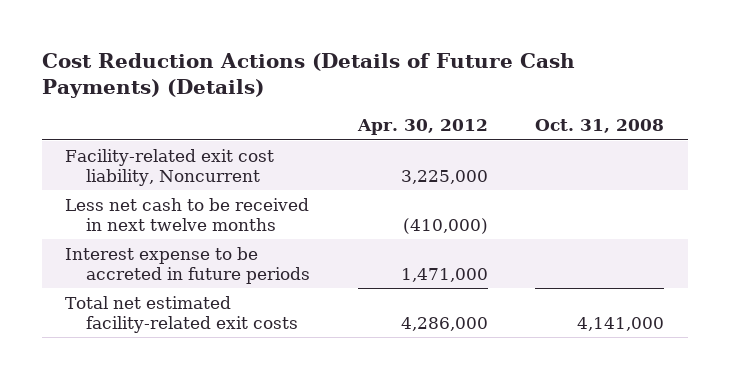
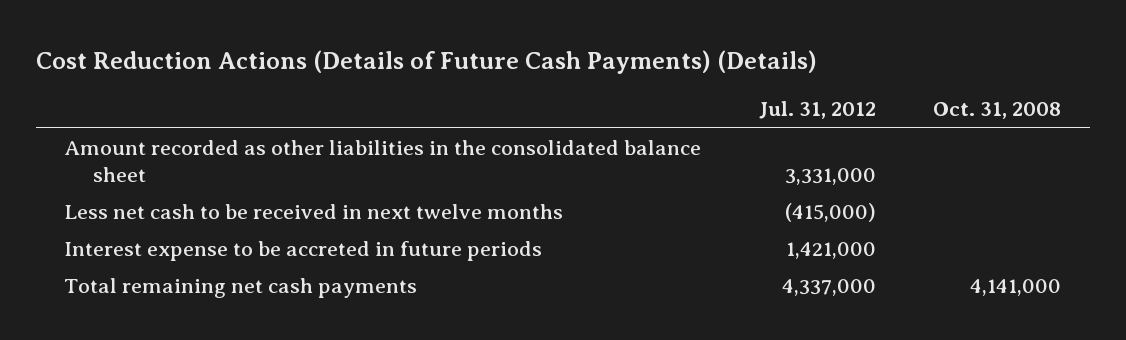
- | Apr. 30, 2012 | Oct. 31, 2008
+ | Jul. 31, 2012 | Oct. 31, 2008
- Facility-related exit cost liability, Noncurrent | 3,225,000 |
+ Amount recorded as other liabilities in the consolidated balance sheet | 3,331,000 |
- Total net estimated facility-related exit costs | 4,286,000 | 4,141,000
+ Total remaining net cash payments | 4,337,000 | 4,141,000

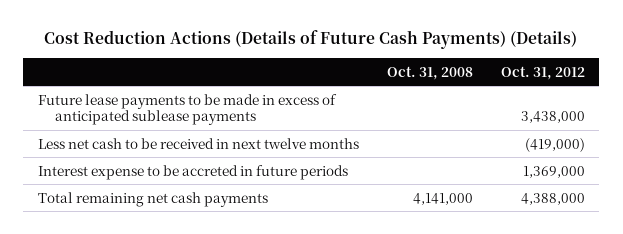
- | Jul. 31, 2012 | Oct. 31, 2008
+ | Oct. 31, 2008 | Oct. 31, 2012
- Amount recorded as other liabilities in the consolidated balance sheet | 3,331,000 |
+ Future lease payments to be made in excess of anticipated sublease payments | | 3,438,000

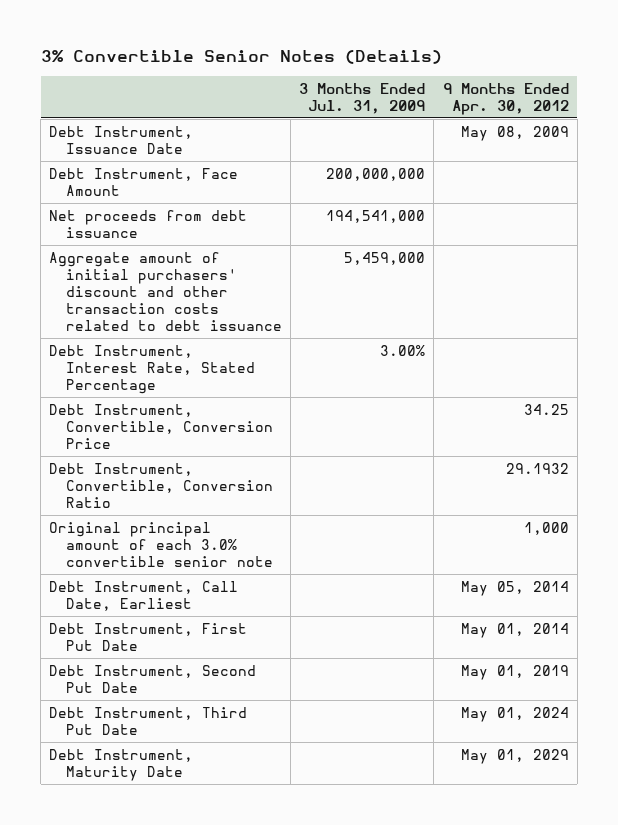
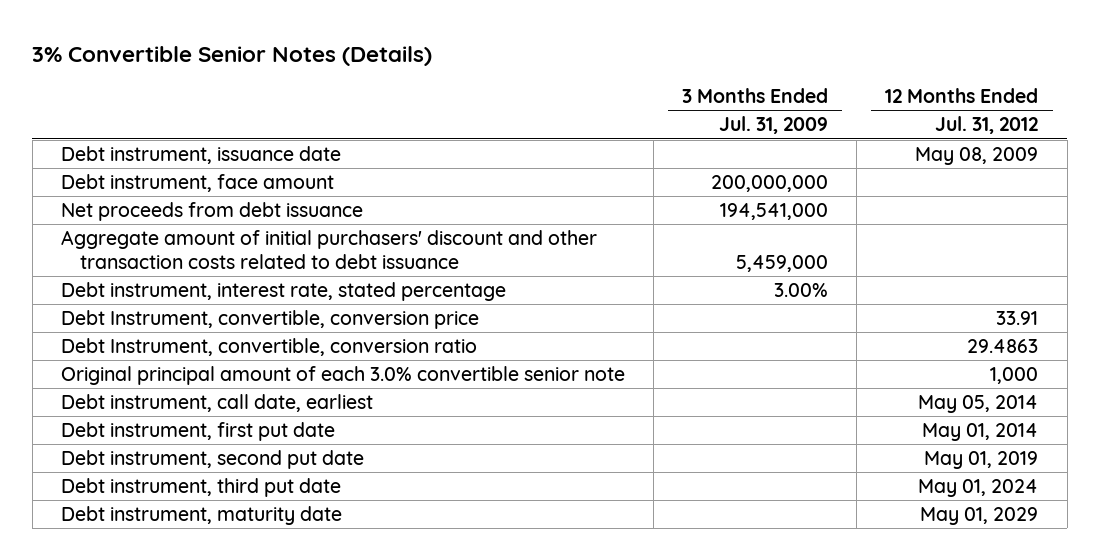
- | 3 Months Ended Jul. 31, 2009 | 9 Months Ended Apr. 30, 2012
+ | 3 Months Ended Jul. 31, 2009 | 12 Months Ended Jul. 31, 2012
- Debt Instrument, Issuance Date | | May 08, 2009
- Debt Instrument, Face Amount | 200,000,000 |
+ Debt instrument, issuance date | | May 08, 2009
+ Debt instrument, face amount | 200,000,000 |
- Debt Instrument, Interest Rate, Stated Percentage | 3.00% |
- Debt Instrument, Convertible, Conversion Price | | 34.25
- Debt Instrument, Convertible, Conversion Ratio | | 29.1932
+ Debt instrument, interest rate, stated percentage | 3.00% |
+ Debt Instrument, convertible, conversion price | | 33.91
+ Debt Instrument, convertible, conversion ratio | | 29.4863
- Debt Instrument, Call Date, Earliest | | May 05, 2014
- Debt Instrument, First Put Date | | May 01, 2014
- Debt Instrument, Second Put Date | | May 01, 2019
- Debt Instrument, Third Put Date | | May 01, 2024
- Debt Instrument, Maturity Date | | May 01, 2029
+ Debt instrument, call date, earliest | | May 05, 2014
+ Debt instrument, first put date | | May 01, 2014
+ Debt instrument, second put date | | May 01, 2019
+ Debt instrument, third put date | | May 01, 2024
+ Debt instrument, maturity date | | May 01, 2029

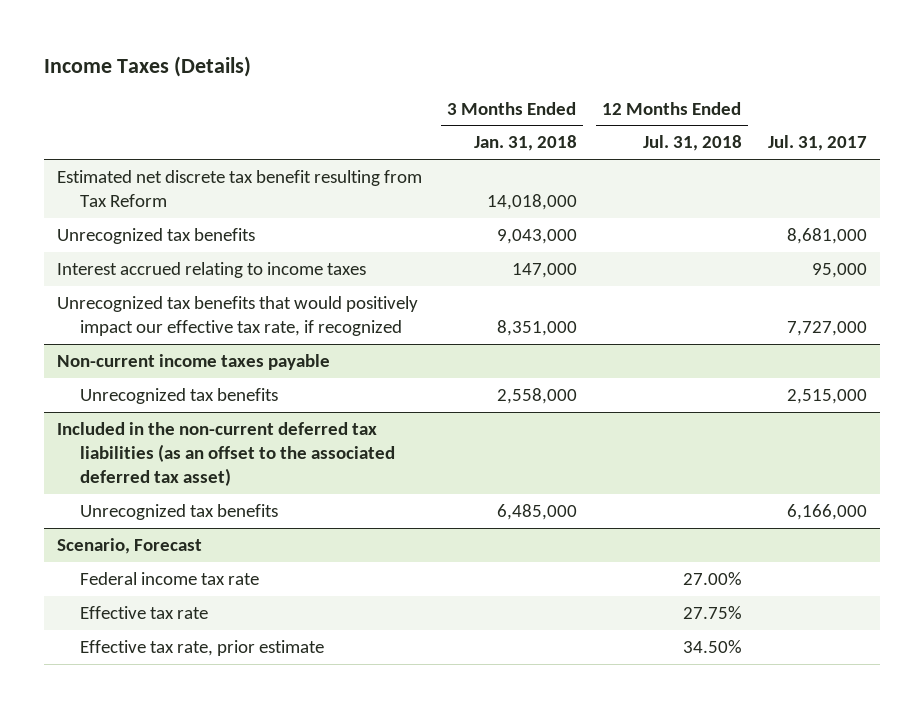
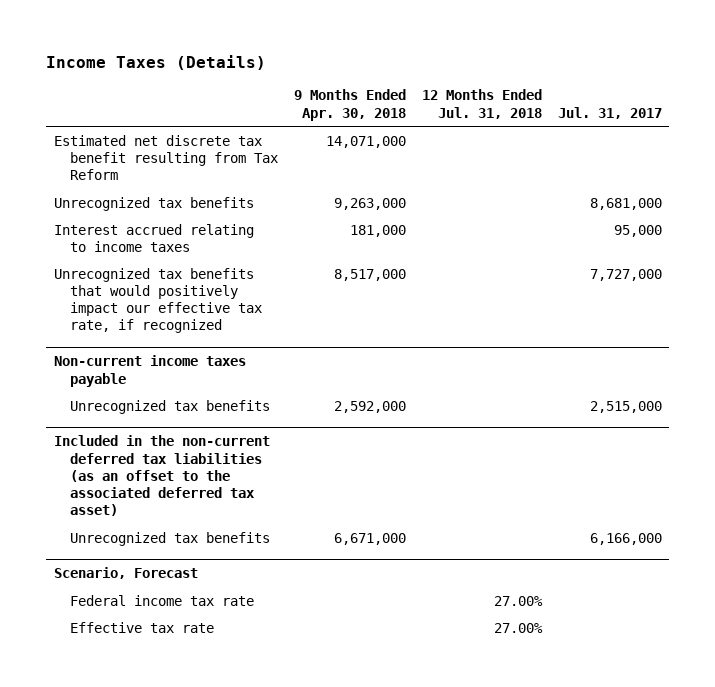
- | 3 Months Ended Jan. 31, 2018 | 12 Months Ended Jul. 31, 2018 | Jul. 31, 2017
+ | 9 Months Ended Apr. 30, 2018 | 12 Months Ended Jul. 31, 2018 | Jul. 31, 2017
@ Scenario, Forecast
- Effective tax rate | | 27.75% |
- Effective tax rate, prior estimate | | 34.50% |
+ Effective tax rate | | 27.00% |

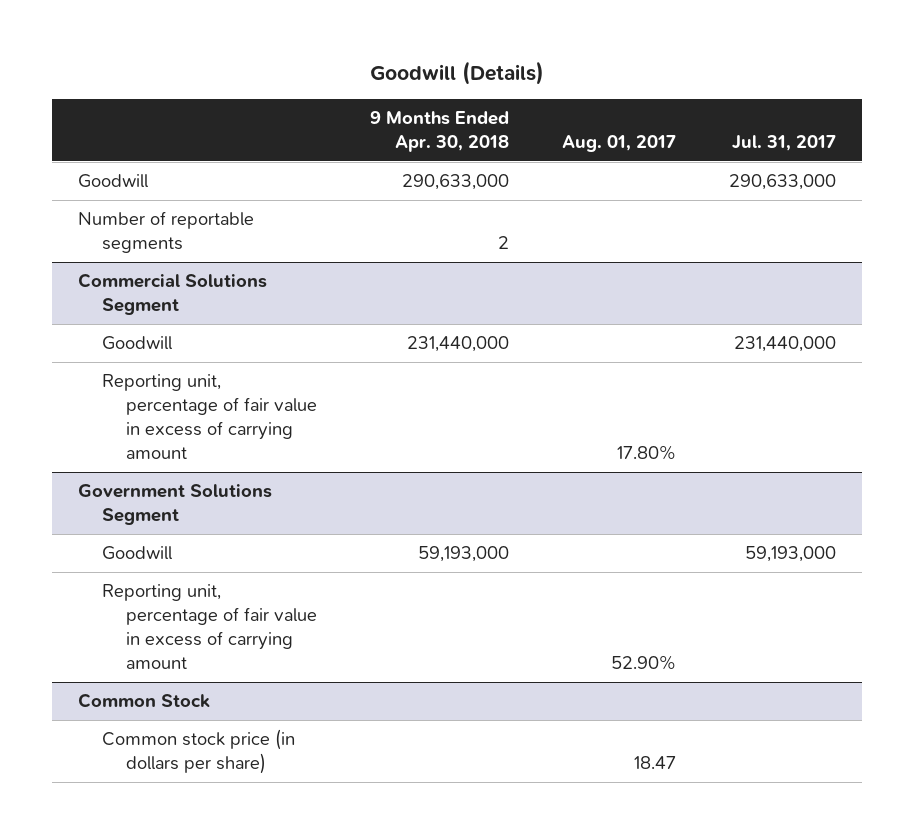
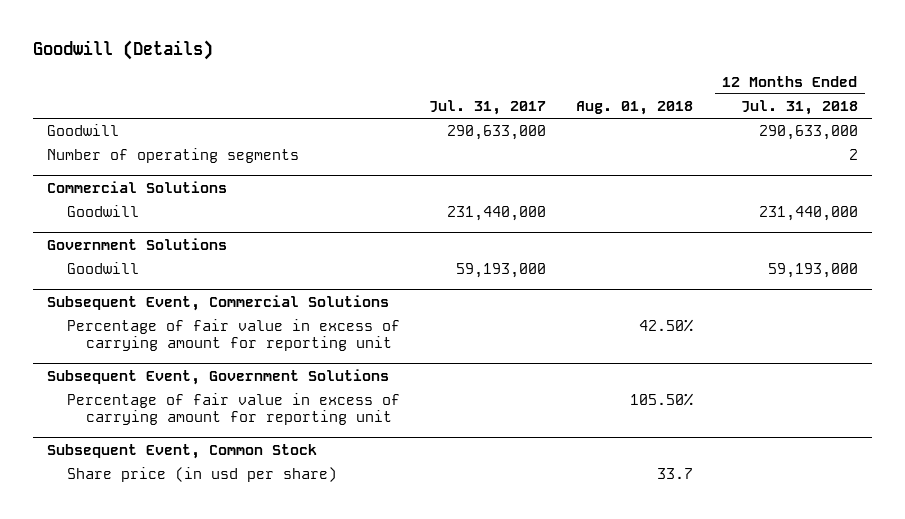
- | 9 Months Ended Apr. 30, 2018 | Aug. 01, 2017 | Jul. 31, 2017
+ | Jul. 31, 2017 | Aug. 01, 2018 | 12 Months Ended Jul. 31, 2018
- Number of reportable segments | 2 | |
- Commercial Solutions Segment
+ Number of operating segments | | | 2
+ Commercial Solutions
- Reporting unit, percentage of fair value in excess of carrying amount | | 17.80% |
- Government Solutions Segment
+ Government Solutions
- Reporting unit, percentage of fair value in excess of carrying amount | | 52.90% |
- Common Stock
- Common stock price (in dollars per share) | | 18.47 |
+ Subsequent Event, Commercial Solutions
+ Percentage of fair value in excess of carrying amount for reporting unit | | 42.50% |
+ Subsequent Event, Government Solutions
+ Percentage of fair value in excess of carrying amount for reporting unit | | 105.50% |
+ Subsequent Event, Common Stock
+ Share price (in usd per share) | | 33.7 |

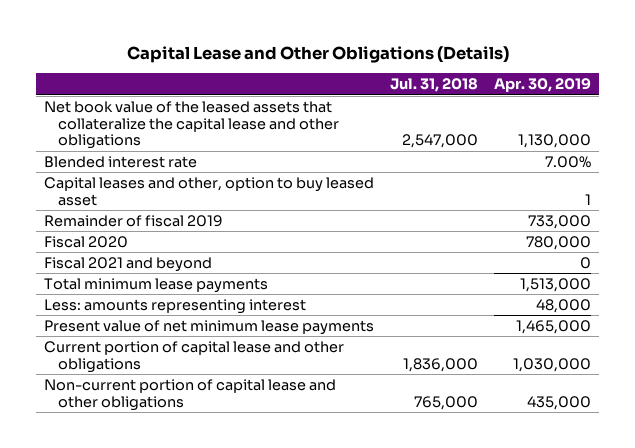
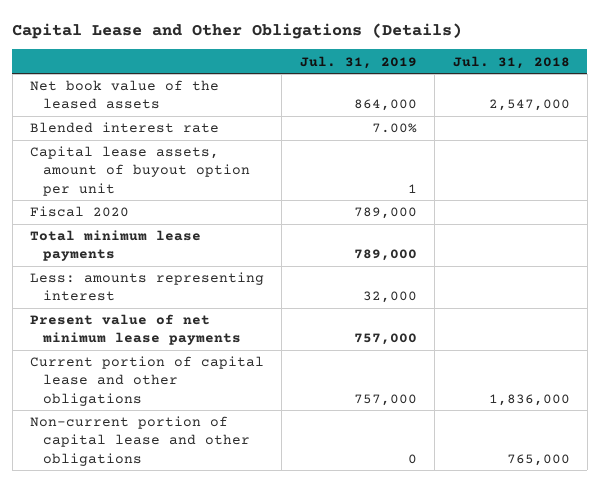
- | Jul. 31, 2018 | Apr. 30, 2019
+ | Jul. 31, 2019 | Jul. 31, 2018
- Net book value of the leased assets that collateralize the capital lease and other obligations | 2,547,000 | 1,130,000
+ Net book value of the leased assets | 864,000 | 2,547,000
- Capital leases and other, option to buy leased asset | | 1
- Remainder of fiscal 2019 | | 733,000
+ Capital lease assets, amount of buyout option per unit | 1 |
- Fiscal 2021 and beyond | | 0

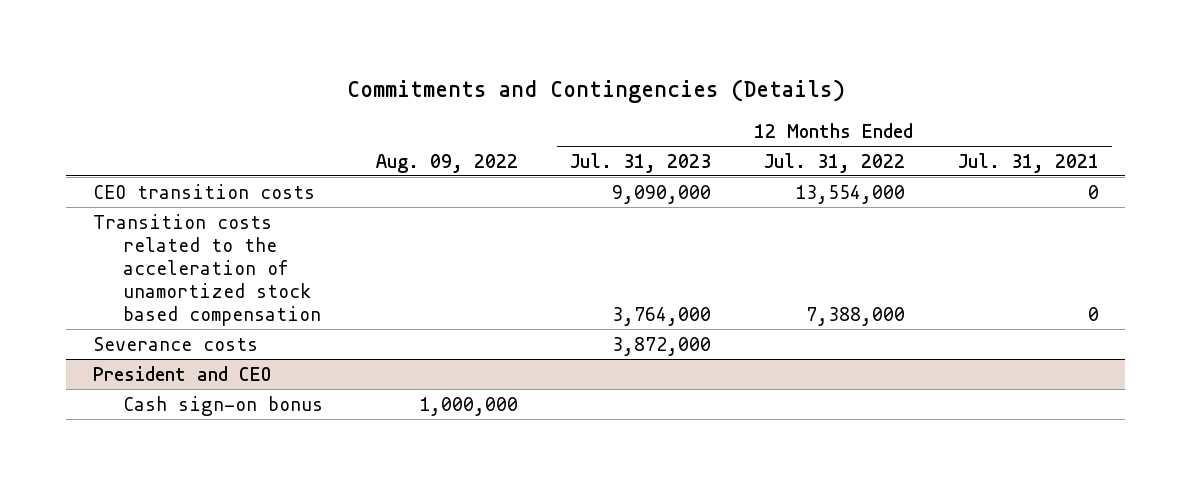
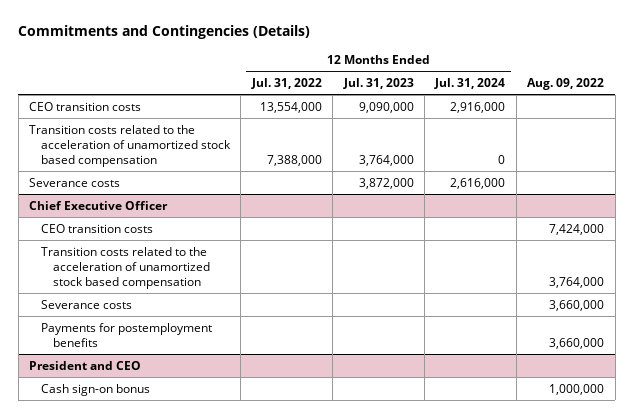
- | Aug. 09, 2022 | 12 Months Ended Jul. 31, 2023 | 12 Months Ended Jul. 31, 2022 | 12 Months Ended Jul. 31, 2021
+ | 12 Months Ended Jul. 31, 2022 | 12 Months Ended Jul. 31, 2023 | 12 Months Ended Jul. 31, 2024 | Aug. 09, 2022
+ Chief Executive Officer
+ CEO transition costs | | | | 7,424,000
+ Transition costs related to the acceleration of unamortized stock based compensation | | | | 3,764,000
+ Severance costs | | | | 3,660,000
+ Payments for postemployment benefits | | | | 3,660,000

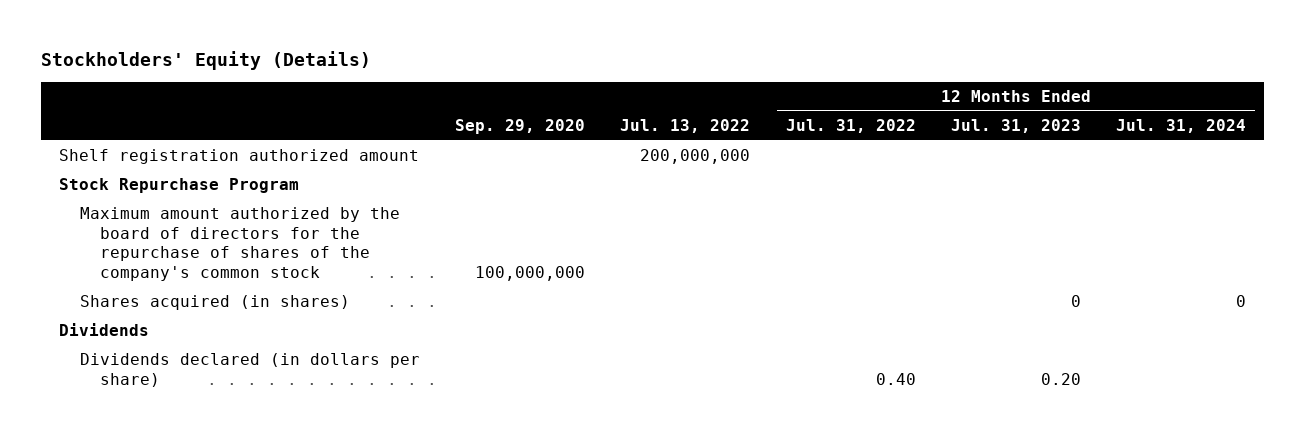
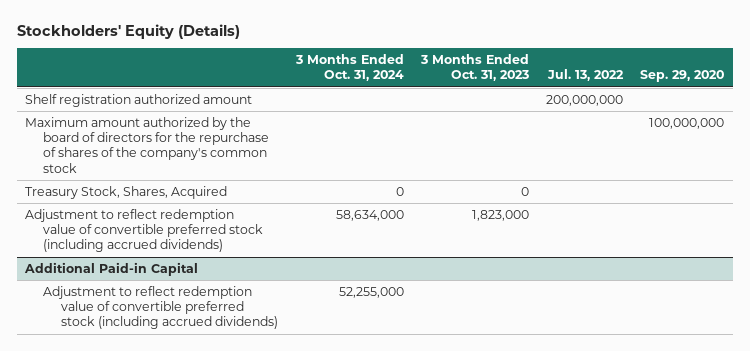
- | Sep. 29, 2020 | Jul. 13, 2022 | 12 Months Ended Jul. 31, 2022 | 12 Months Ended Jul. 31, 2023 | 12 Months Ended Jul. 31, 2024
+ | 3 Months Ended Oct. 31, 2024 | 3 Months Ended Oct. 31, 2023 | Jul. 13, 2022 | Sep. 29, 2020
- Stock Repurchase Program
- Shares acquired (in shares) | | | | 0 | 0
- Dividends
- Dividends declared (in dollars per share) | | | 0.40 | 0.20 |
+ Treasury Stock, Shares, Acquired | 0 | 0 | |
+ Adjustment to reflect redemption value of convertible preferred stock (including accrued dividends) | 58,634,000 | 1,823,000 | |
+ Additional Paid-in Capital
+ Adjustment to reflect redemption value of convertible preferred stock (including accrued dividends) | 52,255,000 | | |

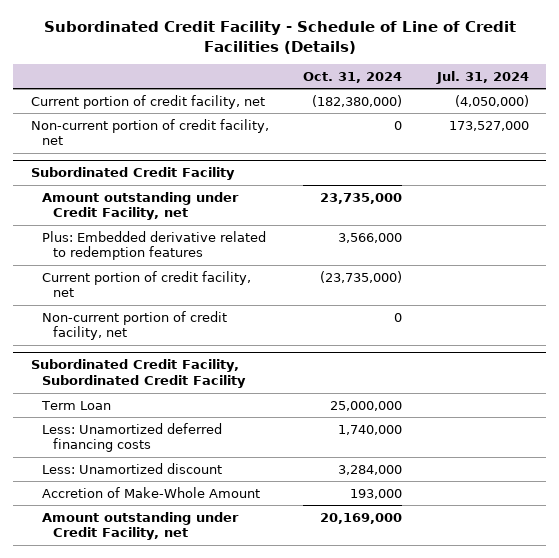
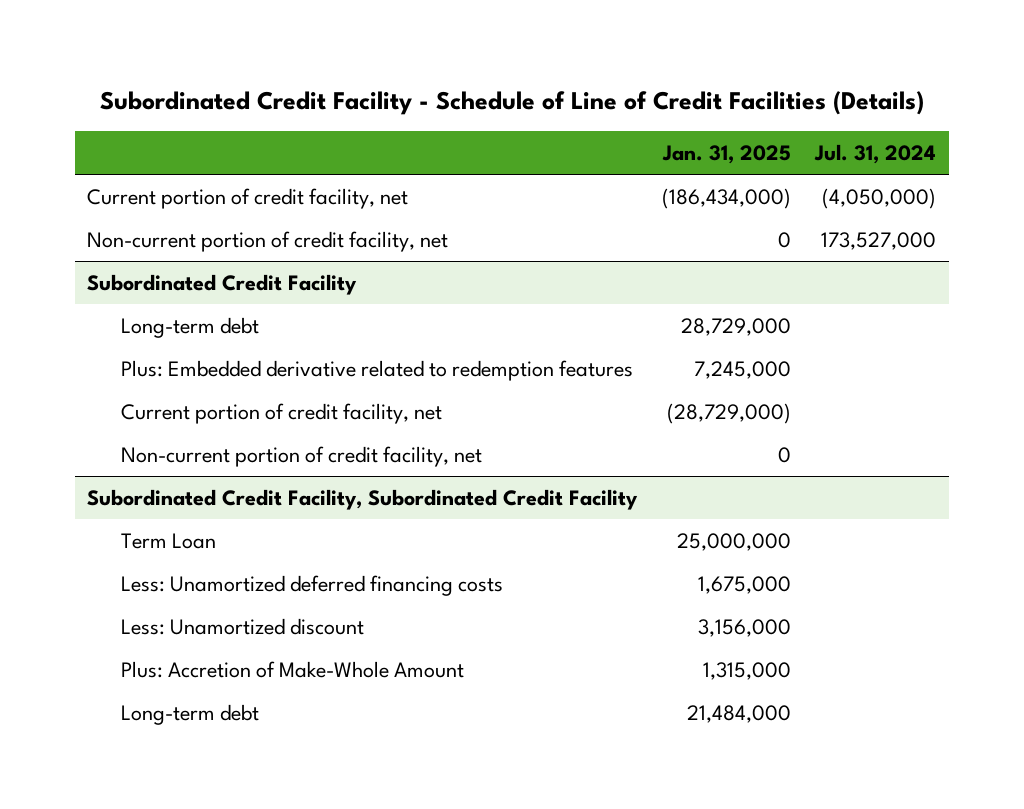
- | Oct. 31, 2024 | Jul. 31, 2024
+ | Jan. 31, 2025 | Jul. 31, 2024
@ Subordinated Credit Facility
- Amount outstanding under Credit Facility, net | 23,735,000 |
+ Long-term debt | 28,729,000 |
@ Subordinated Credit Facility, Subordinated Credit Facility
- Accretion of Make-Whole Amount | 193,000 |
- Amount outstanding under Credit Facility, net | 20,169,000 |
+ Plus: Accretion of Make-Whole Amount | 1,315,000 |
+ Long-term debt | 21,484,000 |

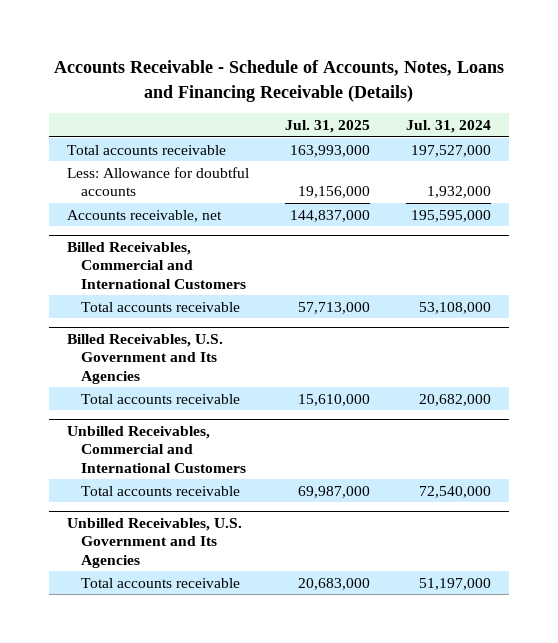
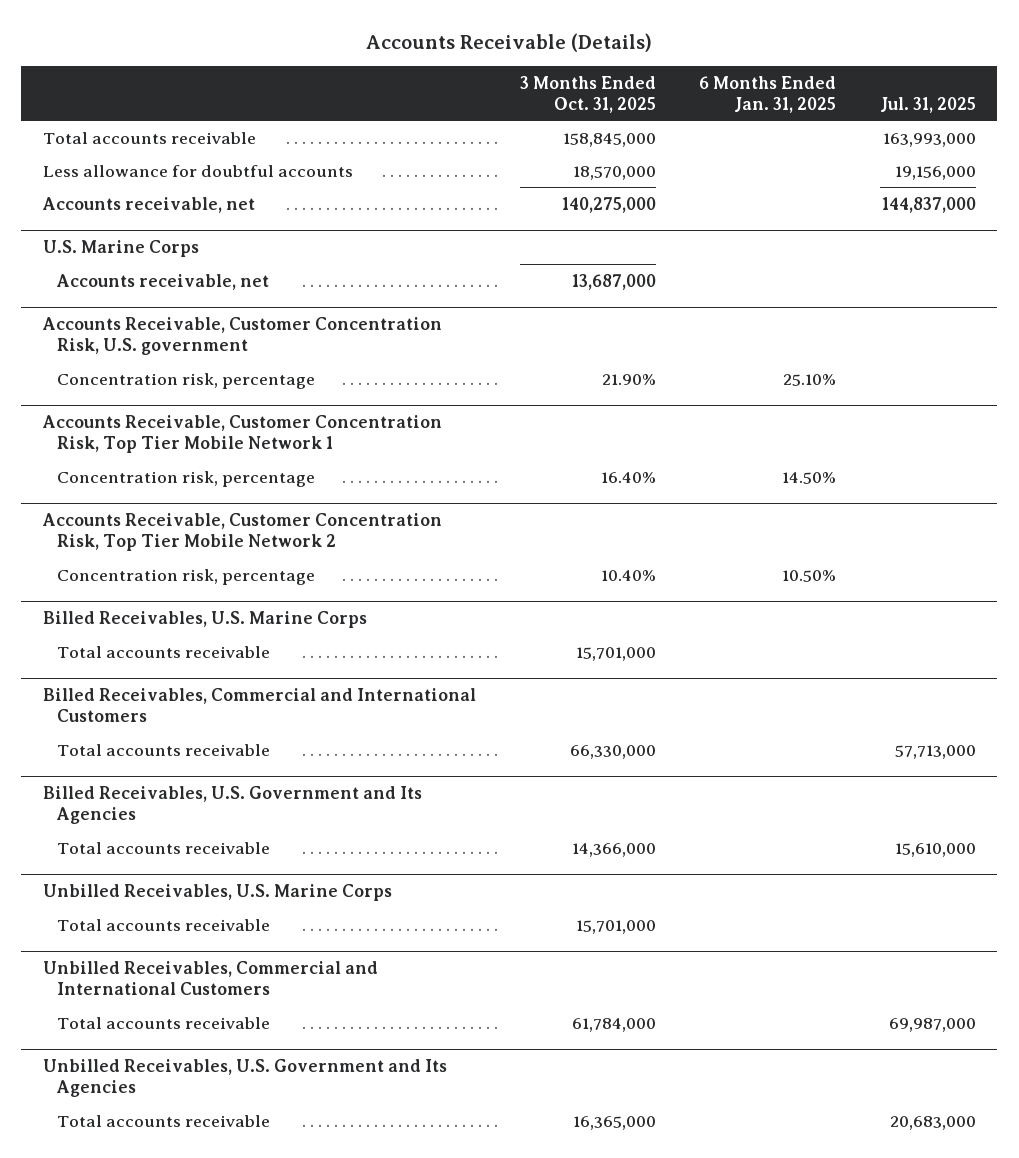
- Accounts Receivable - Schedule of Accounts, Notes, Loans and Financing Receivable (Details)
+ Accounts Receivable (Details)
- | Jul. 31, 2025 | Jul. 31, 2024
+ | 3 Months Ended Oct. 31, 2025 | 6 Months Ended Jan. 31, 2025 | Jul. 31, 2025
- Less: Allowance for doubtful accounts | 19,156,000 | 1,932,000
+ Less allowance for doubtful accounts | 18,570,000 | | 19,156,000
+ U.S. Marine Corps
+ Accounts receivable, net | 13,687,000 | |
+ Accounts Receivable, Customer Concentration Risk, U.S. government
+ Concentration risk, percentage | 21.90% | 25.10% |
+ Accounts Receivable, Customer Concentration Risk, Top Tier Mobile Network 1
+ Concentration risk, percentage | 16.40% | 14.50% |
+ Accounts Receivable, Customer Concentration Risk, Top Tier Mobile Network 2
+ Concentration risk, percentage | 10.40% | 10.50% |
+ Billed Receivables, U.S. Marine Corps
+ Total accounts receivable | 15,701,000 | |
+ Unbilled Receivables, U.S. Marine Corps
+ Total accounts receivable | 15,701,000 | |

